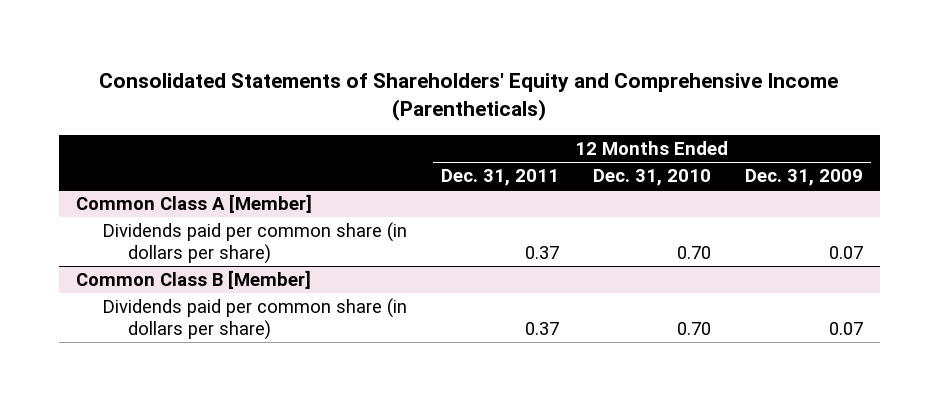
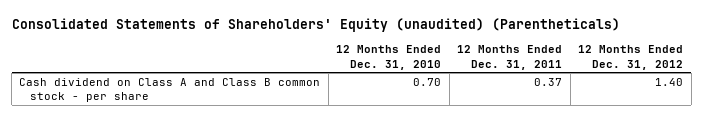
- Consolidated Statements of Shareholders' Equity and Comprehensive Income (Parentheticals)
+ Consolidated Statements of Shareholders' Equity (unaudited) (Parentheticals)
- | 12 Months Ended Dec. 31, 2011 | 12 Months Ended Dec. 31, 2010 | 12 Months Ended Dec. 31, 2009
+ | 12 Months Ended Dec. 31, 2010 | 12 Months Ended Dec. 31, 2011 | 12 Months Ended Dec. 31, 2012
- Common Class A [Member]
- Dividends paid per common share (in dollars per share) | 0.37 | 0.70 | 0.07
- Common Class B [Member]
- Dividends paid per common share (in dollars per share) | 0.37 | 0.70 | 0.07
+ Cash dividend on Class A and Class B common stock - per share | 0.70 | 0.37 | 1.40

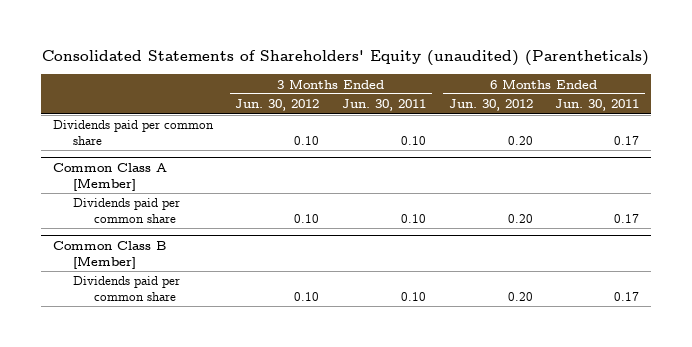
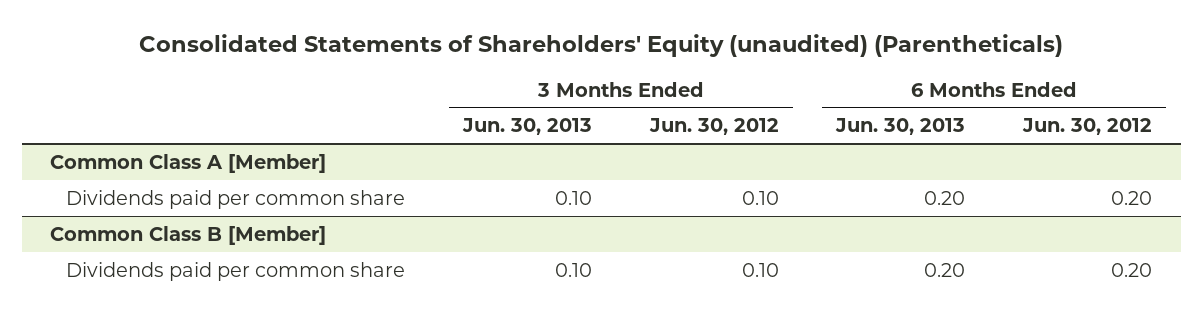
- | 3 Months Ended Jun. 30, 2012 | 3 Months Ended Jun. 30, 2011 | 6 Months Ended Jun. 30, 2012 | 6 Months Ended Jun. 30, 2011
+ | 3 Months Ended Jun. 30, 2013 | 3 Months Ended Jun. 30, 2012 | 6 Months Ended Jun. 30, 2013 | 6 Months Ended Jun. 30, 2012
- Dividends paid per common share | 0.10 | 0.10 | 0.20 | 0.17

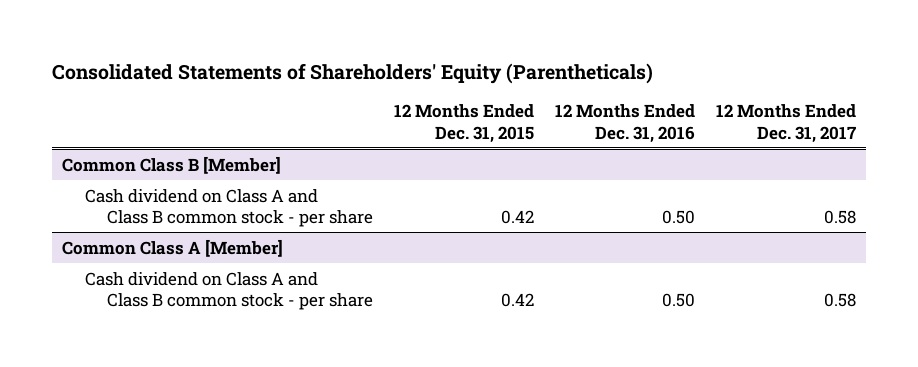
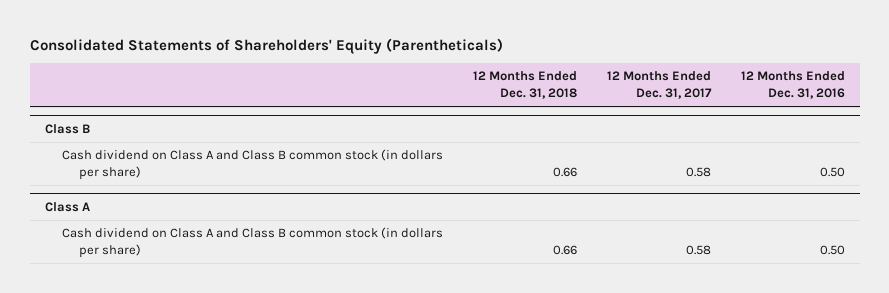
- | 12 Months Ended Dec. 31, 2015 | 12 Months Ended Dec. 31, 2016 | 12 Months Ended Dec. 31, 2017
+ | 12 Months Ended Dec. 31, 2018 | 12 Months Ended Dec. 31, 2017 | 12 Months Ended Dec. 31, 2016
- Common Class B [Member]
- Cash dividend on Class A and Class B common stock - per share | 0.42 | 0.50 | 0.58
- Common Class A [Member]
- Cash dividend on Class A and Class B common stock - per share | 0.42 | 0.50 | 0.58
+ Class B
+ Cash dividend on Class A and Class B common stock (in dollars per share) | 0.66 | 0.58 | 0.50
+ Class A
+ Cash dividend on Class A and Class B common stock (in dollars per share) | 0.66 | 0.58 | 0.50

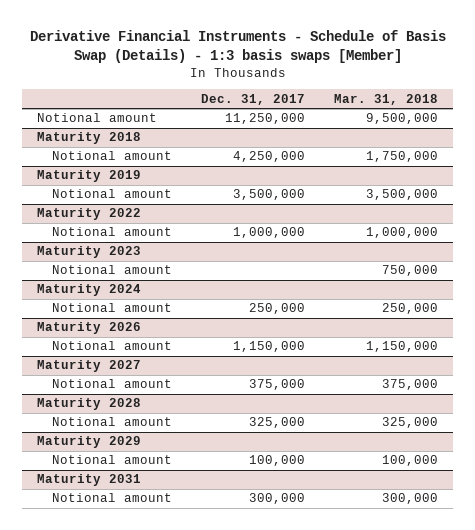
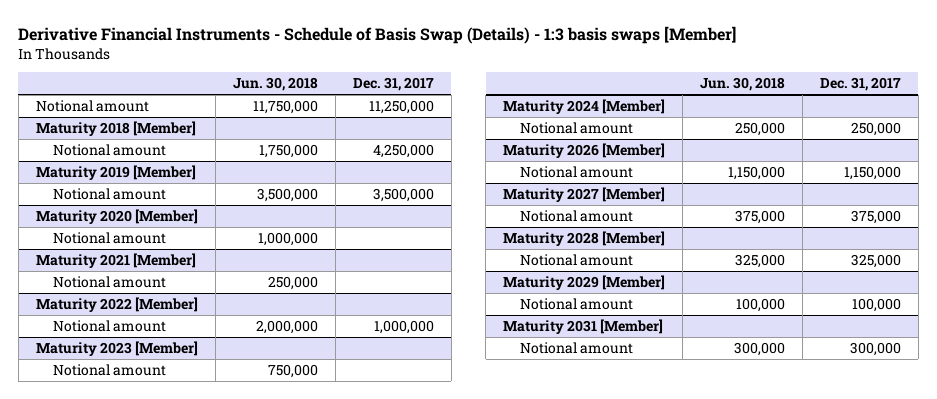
- | Dec. 31, 2017 | Mar. 31, 2018
+ | Jun. 30, 2018 | Dec. 31, 2017
- Maturity 2018
+ Maturity 2018 [Member]
- Maturity 2019
+ Maturity 2019 [Member]
- Maturity 2022
+ Maturity 2020 [Member]
+ Notional amount | 1,000,000 |
+ Maturity 2021 [Member]
+ Notional amount | 250,000 |
+ Maturity 2022 [Member]
- Maturity 2023
+ Maturity 2023 [Member]
- Maturity 2024
+ Maturity 2024 [Member]
- Maturity 2026
+ Maturity 2026 [Member]
- Maturity 2027
+ Maturity 2027 [Member]
- Maturity 2028
+ Maturity 2028 [Member]
- Maturity 2029
+ Maturity 2029 [Member]
- Maturity 2031
+ Maturity 2031 [Member]

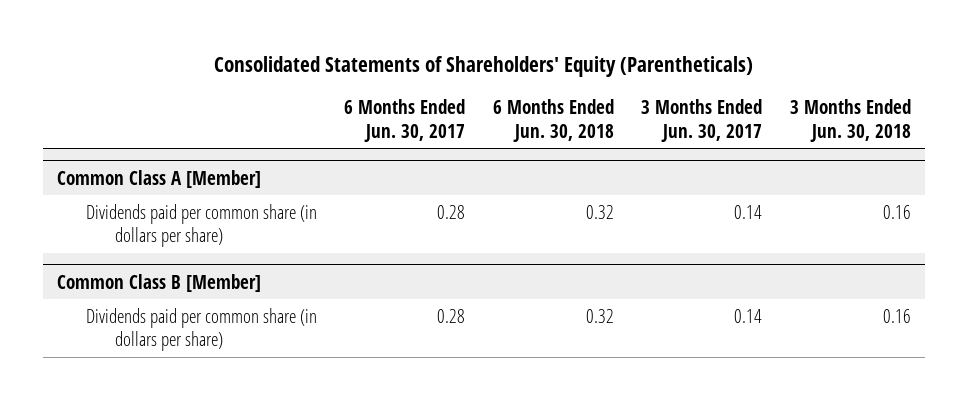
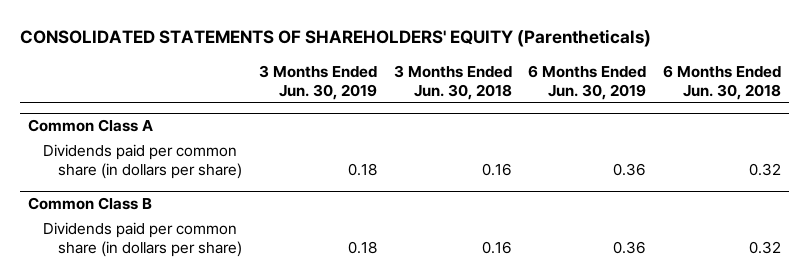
- Consolidated Statements of Shareholders' Equity (Parentheticals)
+ CONSOLIDATED STATEMENTS OF SHAREHOLDERS' EQUITY (Parentheticals)
- | 6 Months Ended Jun. 30, 2017 | 6 Months Ended Jun. 30, 2018 | 3 Months Ended Jun. 30, 2017 | 3 Months Ended Jun. 30, 2018
+ | 3 Months Ended Jun. 30, 2019 | 3 Months Ended Jun. 30, 2018 | 6 Months Ended Jun. 30, 2019 | 6 Months Ended Jun. 30, 2018
- Common Class A [Member]
+ Common Class A
- Common Class B [Member]
+ Common Class B

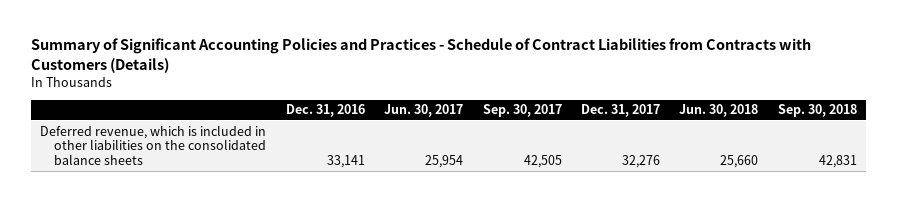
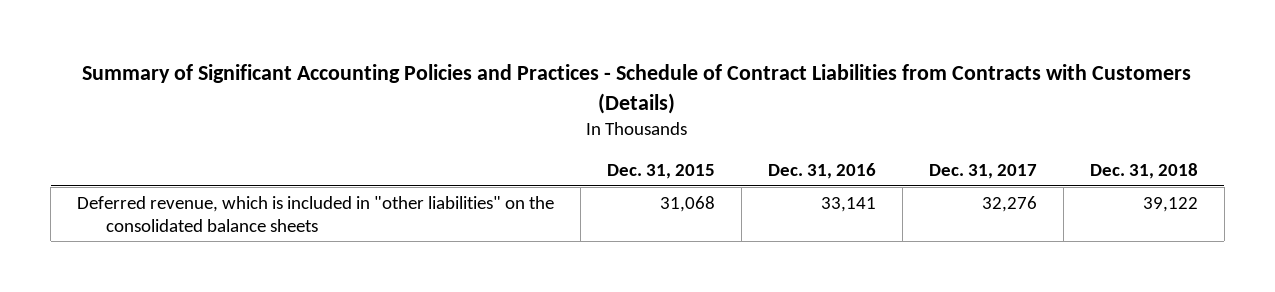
- | Dec. 31, 2016 | Jun. 30, 2017 | Sep. 30, 2017 | Dec. 31, 2017 | Jun. 30, 2018 | Sep. 30, 2018
+ | Dec. 31, 2015 | Dec. 31, 2016 | Dec. 31, 2017 | Dec. 31, 2018
- Deferred revenue, which is included in other liabilities on the consolidated balance sheets | 33,141 | 25,954 | 42,505 | 32,276 | 25,660 | 42,831
+ Deferred revenue, which is included in "other liabilities" on the consolidated balance sheets | 31,068 | 33,141 | 32,276 | 39,122

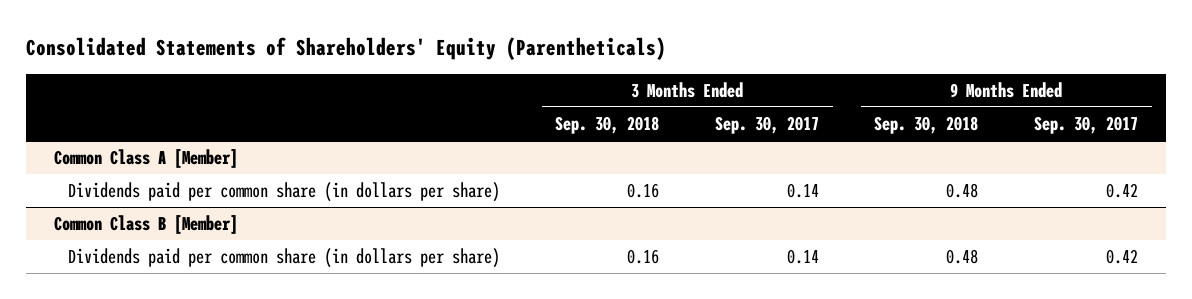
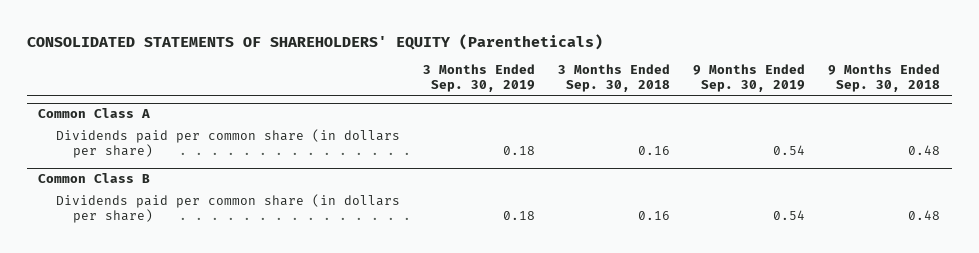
- Consolidated Statements of Shareholders' Equity (Parentheticals)
+ CONSOLIDATED STATEMENTS OF SHAREHOLDERS' EQUITY (Parentheticals)
- | 3 Months Ended Sep. 30, 2018 | 3 Months Ended Sep. 30, 2017 | 9 Months Ended Sep. 30, 2018 | 9 Months Ended Sep. 30, 2017
+ | 3 Months Ended Sep. 30, 2019 | 3 Months Ended Sep. 30, 2018 | 9 Months Ended Sep. 30, 2019 | 9 Months Ended Sep. 30, 2018
- Common Class A [Member]
+ Common Class A
- Common Class B [Member]
+ Common Class B

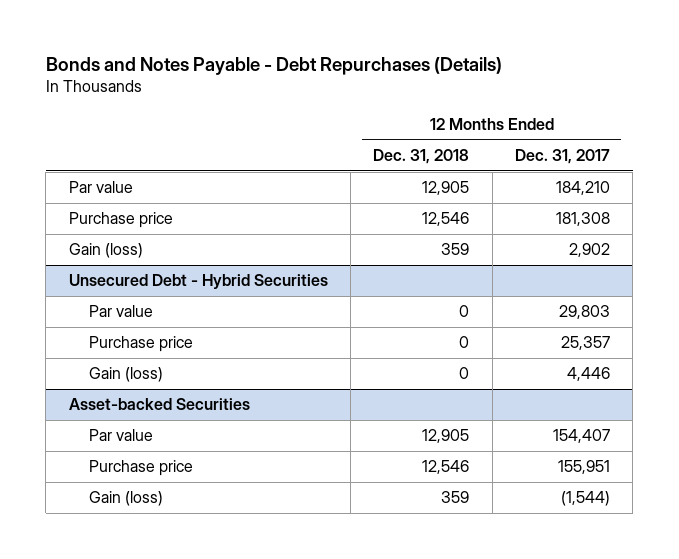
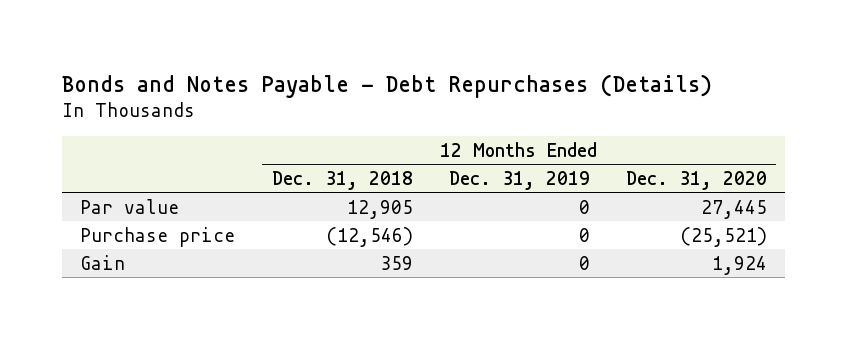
- | 12 Months Ended Dec. 31, 2018 | 12 Months Ended Dec. 31, 2017
+ | 12 Months Ended Dec. 31, 2018 | 12 Months Ended Dec. 31, 2019 | 12 Months Ended Dec. 31, 2020
- Purchase price | 12,546 | 181,308
- Gain (loss) | 359 | 2,902
- Unsecured Debt - Hybrid Securities
- Par value | 0 | 29,803
- Purchase price | 0 | 25,357
- Gain (loss) | 0 | 4,446
- Asset-backed Securities
- Par value | 12,905 | 154,407
- Purchase price | 12,546 | 155,951
- Gain (loss) | 359 | (1,544)
+ Purchase price | (12,546) | 0 | (25,521)
+ Gain | 359 | 0 | 1,924

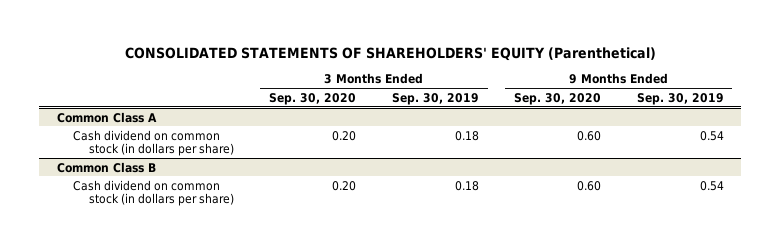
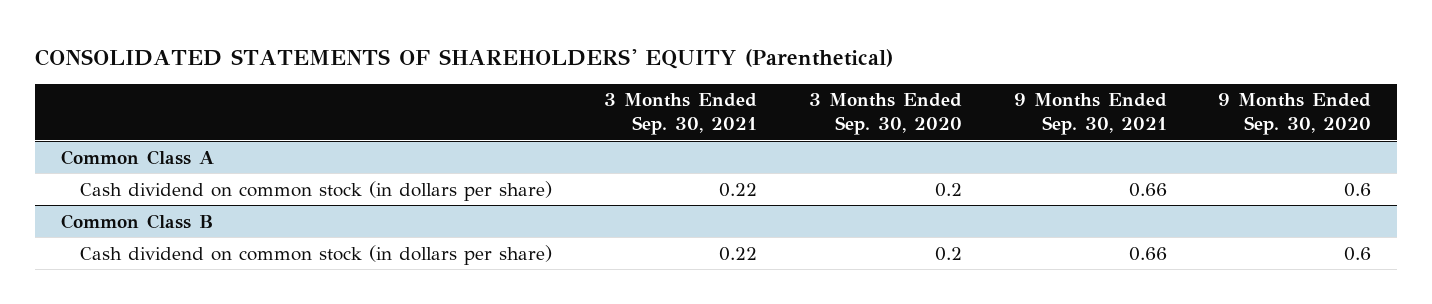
- | 3 Months Ended Sep. 30, 2020 | 3 Months Ended Sep. 30, 2019 | 9 Months Ended Sep. 30, 2020 | 9 Months Ended Sep. 30, 2019
+ | 3 Months Ended Sep. 30, 2021 | 3 Months Ended Sep. 30, 2020 | 9 Months Ended Sep. 30, 2021 | 9 Months Ended Sep. 30, 2020
@ Common Class A
- Cash dividend on common stock (in dollars per share) | 0.20 | 0.18 | 0.60 | 0.54
+ Cash dividend on common stock (in dollars per share) | 0.22 | 0.2 | 0.66 | 0.6
@ Common Class B
- Cash dividend on common stock (in dollars per share) | 0.20 | 0.18 | 0.60 | 0.54
+ Cash dividend on common stock (in dollars per share) | 0.22 | 0.2 | 0.66 | 0.6

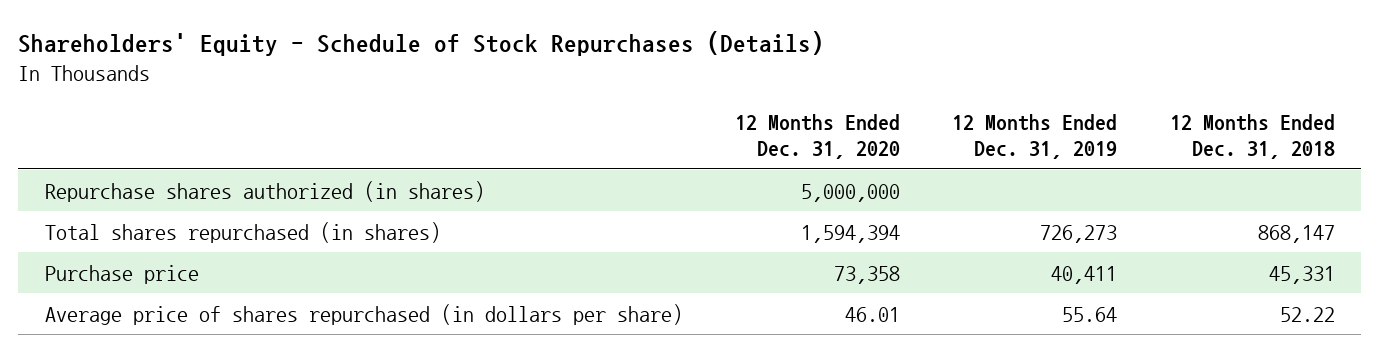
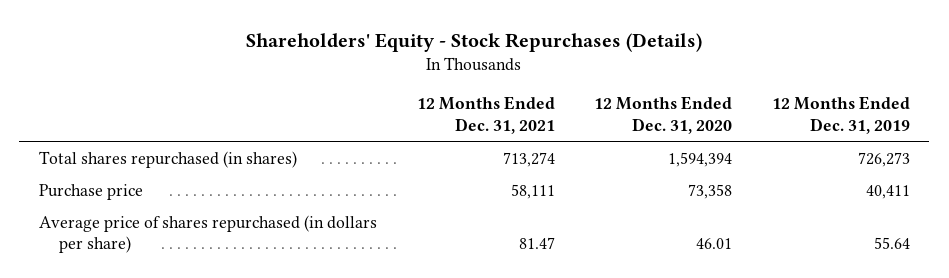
- Shareholders' Equity - Schedule of Stock Repurchases (Details)
+ Shareholders' Equity - Stock Repurchases (Details)
- | 12 Months Ended Dec. 31, 2020 | 12 Months Ended Dec. 31, 2019 | 12 Months Ended Dec. 31, 2018
+ | 12 Months Ended Dec. 31, 2021 | 12 Months Ended Dec. 31, 2020 | 12 Months Ended Dec. 31, 2019
- Repurchase shares authorized (in shares) | 5,000,000 | |

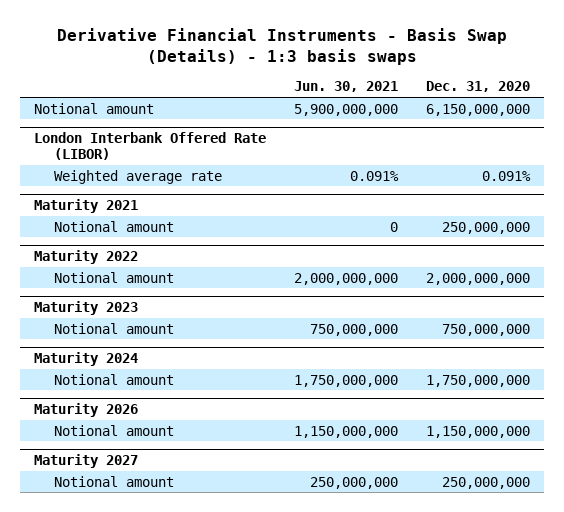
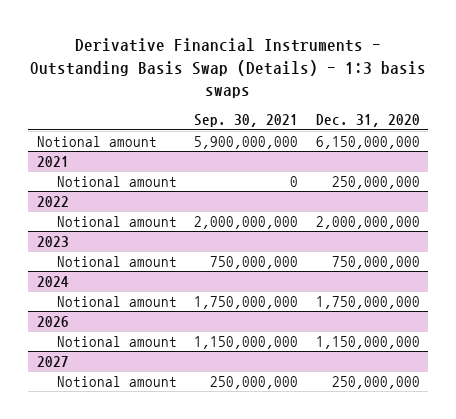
- Derivative Financial Instruments - Basis Swap (Details) - 1:3 basis swaps
+ Derivative Financial Instruments - Outstanding Basis Swap (Details) - 1:3 basis swaps
- | Jun. 30, 2021 | Dec. 31, 2020
+ | Sep. 30, 2021 | Dec. 31, 2020
- London Interbank Offered Rate (LIBOR)
- Weighted average rate | 0.091% | 0.091%
- Maturity 2021
+ 2021
- Maturity 2022
+ 2022
- Maturity 2023
+ 2023
- Maturity 2024
+ 2024
- Maturity 2026
+ 2026
- Maturity 2027
+ 2027

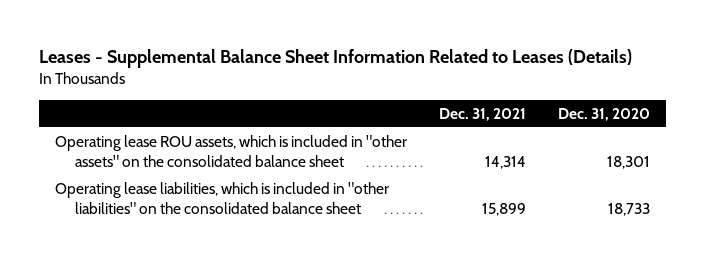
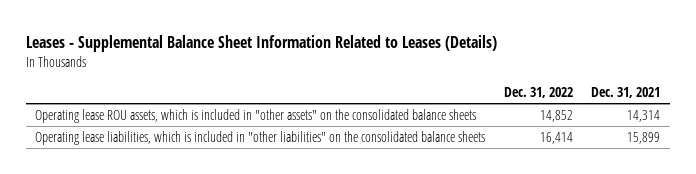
- | Dec. 31, 2021 | Dec. 31, 2020
+ | Dec. 31, 2022 | Dec. 31, 2021
- Operating lease ROU assets, which is included in "other assets" on the consolidated balance sheet | 14,314 | 18,301
- Operating lease liabilities, which is included in "other liabilities" on the consolidated balance sheet | 15,899 | 18,733
+ Operating lease ROU assets, which is included in "other assets" on the consolidated balance sheets | 14,852 | 14,314
+ Operating lease liabilities, which is included in "other liabilities" on the consolidated balance sheets | 16,414 | 15,899

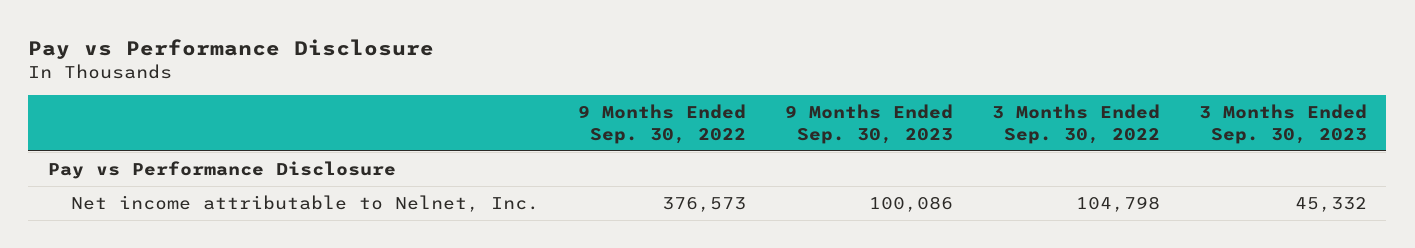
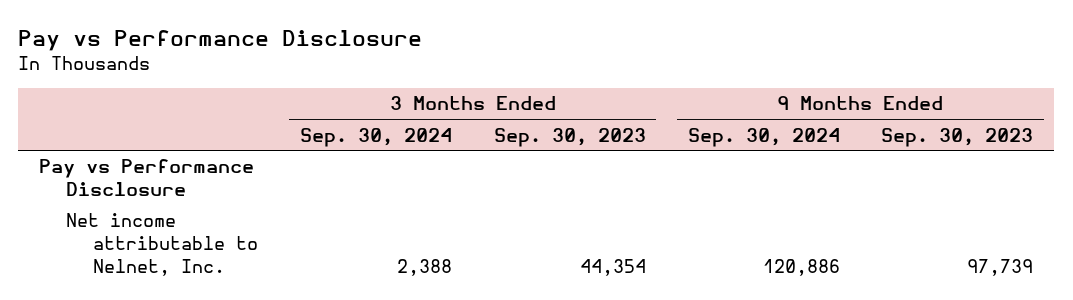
- | 9 Months Ended Sep. 30, 2022 | 9 Months Ended Sep. 30, 2023 | 3 Months Ended Sep. 30, 2022 | 3 Months Ended Sep. 30, 2023
+ | 3 Months Ended Sep. 30, 2024 | 3 Months Ended Sep. 30, 2023 | 9 Months Ended Sep. 30, 2024 | 9 Months Ended Sep. 30, 2023
- Net income attributable to Nelnet, Inc. | 376,573 | 100,086 | 104,798 | 45,332
+ Net income attributable to Nelnet, Inc. | 2,388 | 44,354 | 120,886 | 97,739

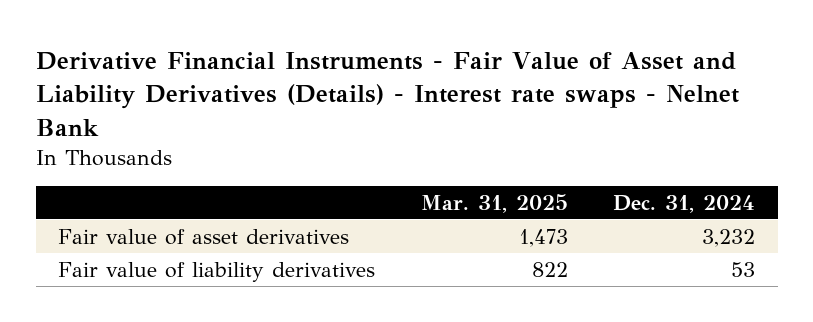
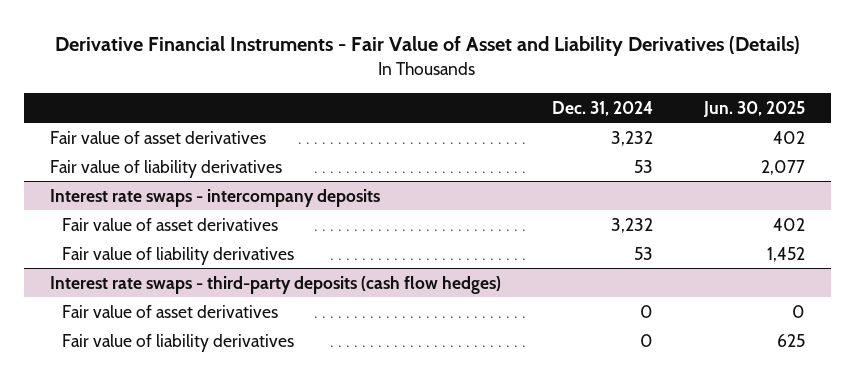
- Derivative Financial Instruments - Fair Value of Asset and Liability Derivatives (Details) - Interest rate swaps - Nelnet Bank
+ Derivative Financial Instruments - Fair Value of Asset and Liability Derivatives (Details)
- | Mar. 31, 2025 | Dec. 31, 2024
+ | Dec. 31, 2024 | Jun. 30, 2025
+ Interest rate swaps - intercompany deposits
+ Fair value of asset derivatives | 3,232 | 402
+ Fair value of liability derivatives | 53 | 1,452
+ Interest rate swaps - third-party deposits (cash flow hedges)
+ Fair value of asset derivatives | 0 | 0
+ Fair value of liability derivatives | 0 | 625

